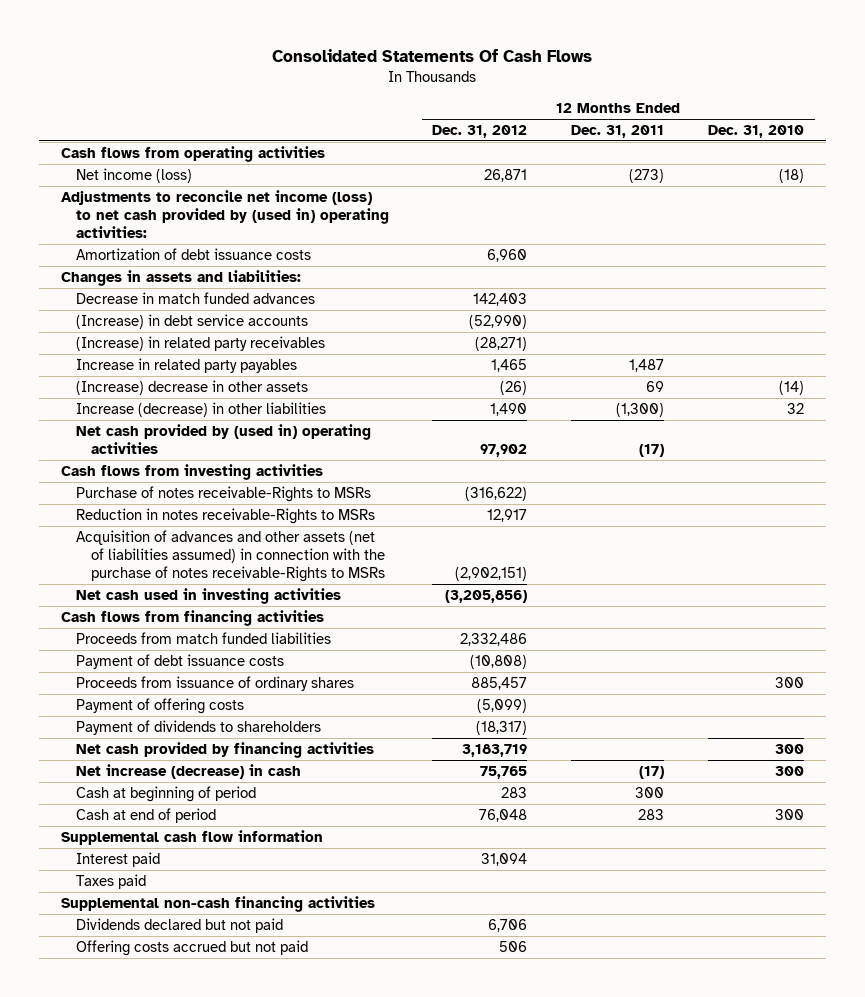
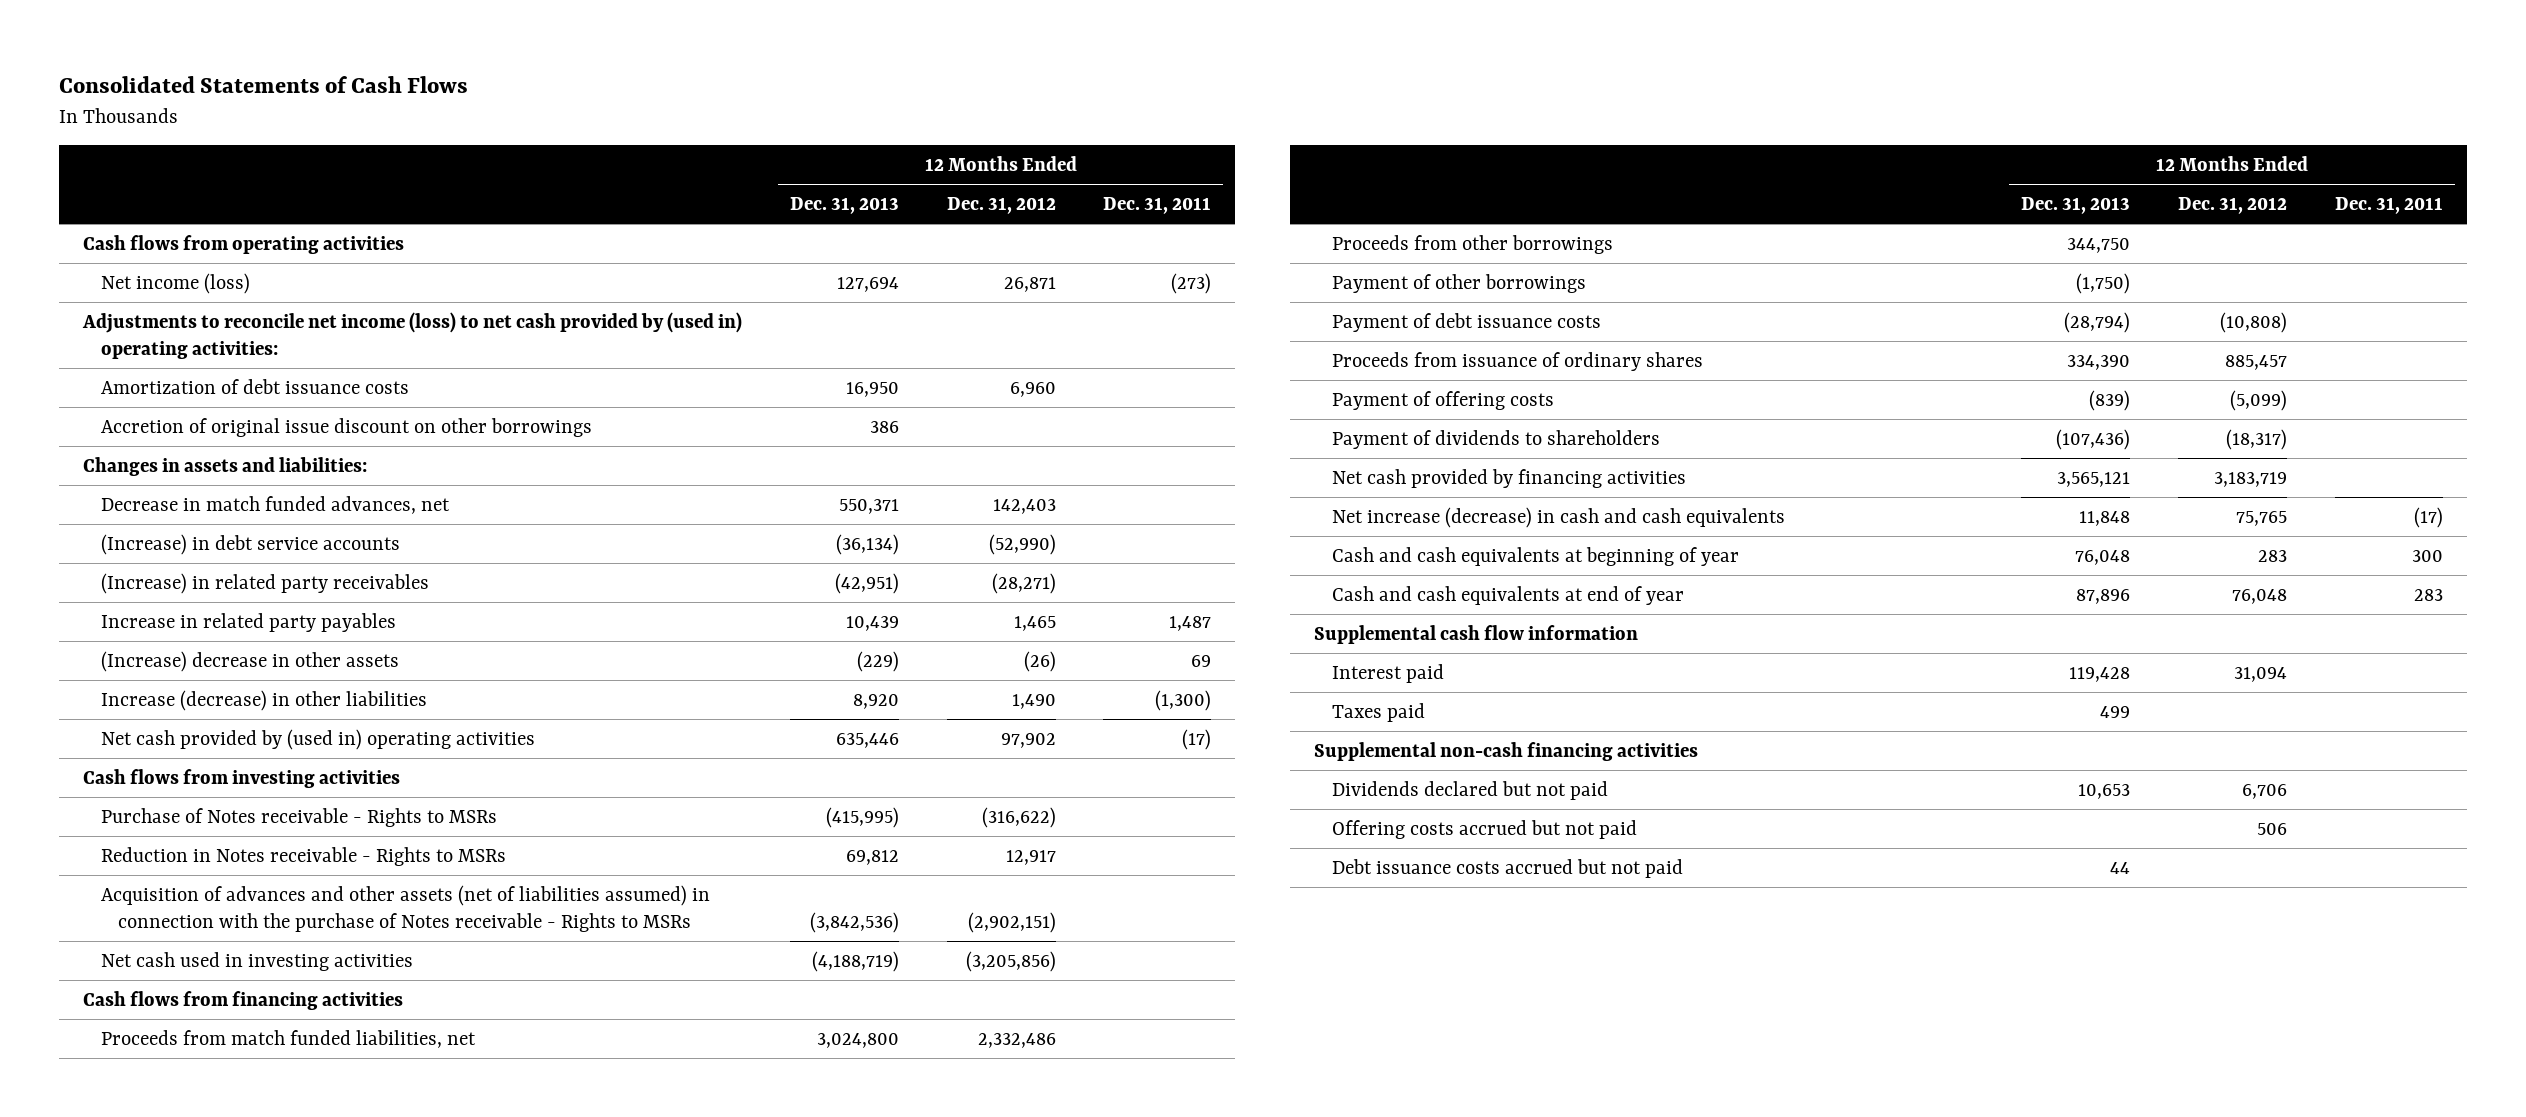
- Consolidated Statements Of Cash Flows
+ Consolidated Statements of Cash Flows
- | 12 Months Ended Dec. 31, 2012 | 12 Months Ended Dec. 31, 2011 | 12 Months Ended Dec. 31, 2010
+ | 12 Months Ended Dec. 31, 2013 | 12 Months Ended Dec. 31, 2012 | 12 Months Ended Dec. 31, 2011
+ Accretion of original issue discount on other borrowings | 386 | |
- Decrease in match funded advances | 142,403 | |
+ Decrease in match funded advances, net | 550,371 | 142,403 |
- Purchase of notes receivable-Rights to MSRs | (316,622) | |
- Reduction in notes receivable-Rights to MSRs | 12,917 | |
- Acquisition of advances and other assets (net of liabilities assumed) in connection with the purchase of notes receivable-Rights to MSRs | (2,902,151) | |
+ Purchase of Notes receivable - Rights to MSRs | (415,995) | (316,622) |
+ Reduction in Notes receivable - Rights to MSRs | 69,812 | 12,917 |
+ Acquisition of advances and other assets (net of liabilities assumed) in connection with the purchase of Notes receivable - Rights to MSRs | (3,842,536) | (2,902,151) |
- Proceeds from match funded liabilities | 2,332,486 | |
+ Proceeds from match funded liabilities, net | 3,024,800 | 2,332,486 |
+ Proceeds from other borrowings | 344,750 | |
+ Payment of other borrowings | (1,750) | |
- Net increase (decrease) in cash | 75,765 | (17) | 300
- Cash at beginning of period | 283 | 300 |
- Cash at end of period | 76,048 | 283 | 300
+ Net increase (decrease) in cash and cash equivalents | 11,848 | 75,765 | (17)
+ Cash and cash equivalents at beginning of year | 76,048 | 283 | 300
+ Cash and cash equivalents at end of year | 87,896 | 76,048 | 283
+ Debt issuance costs accrued but not paid | 44 | |

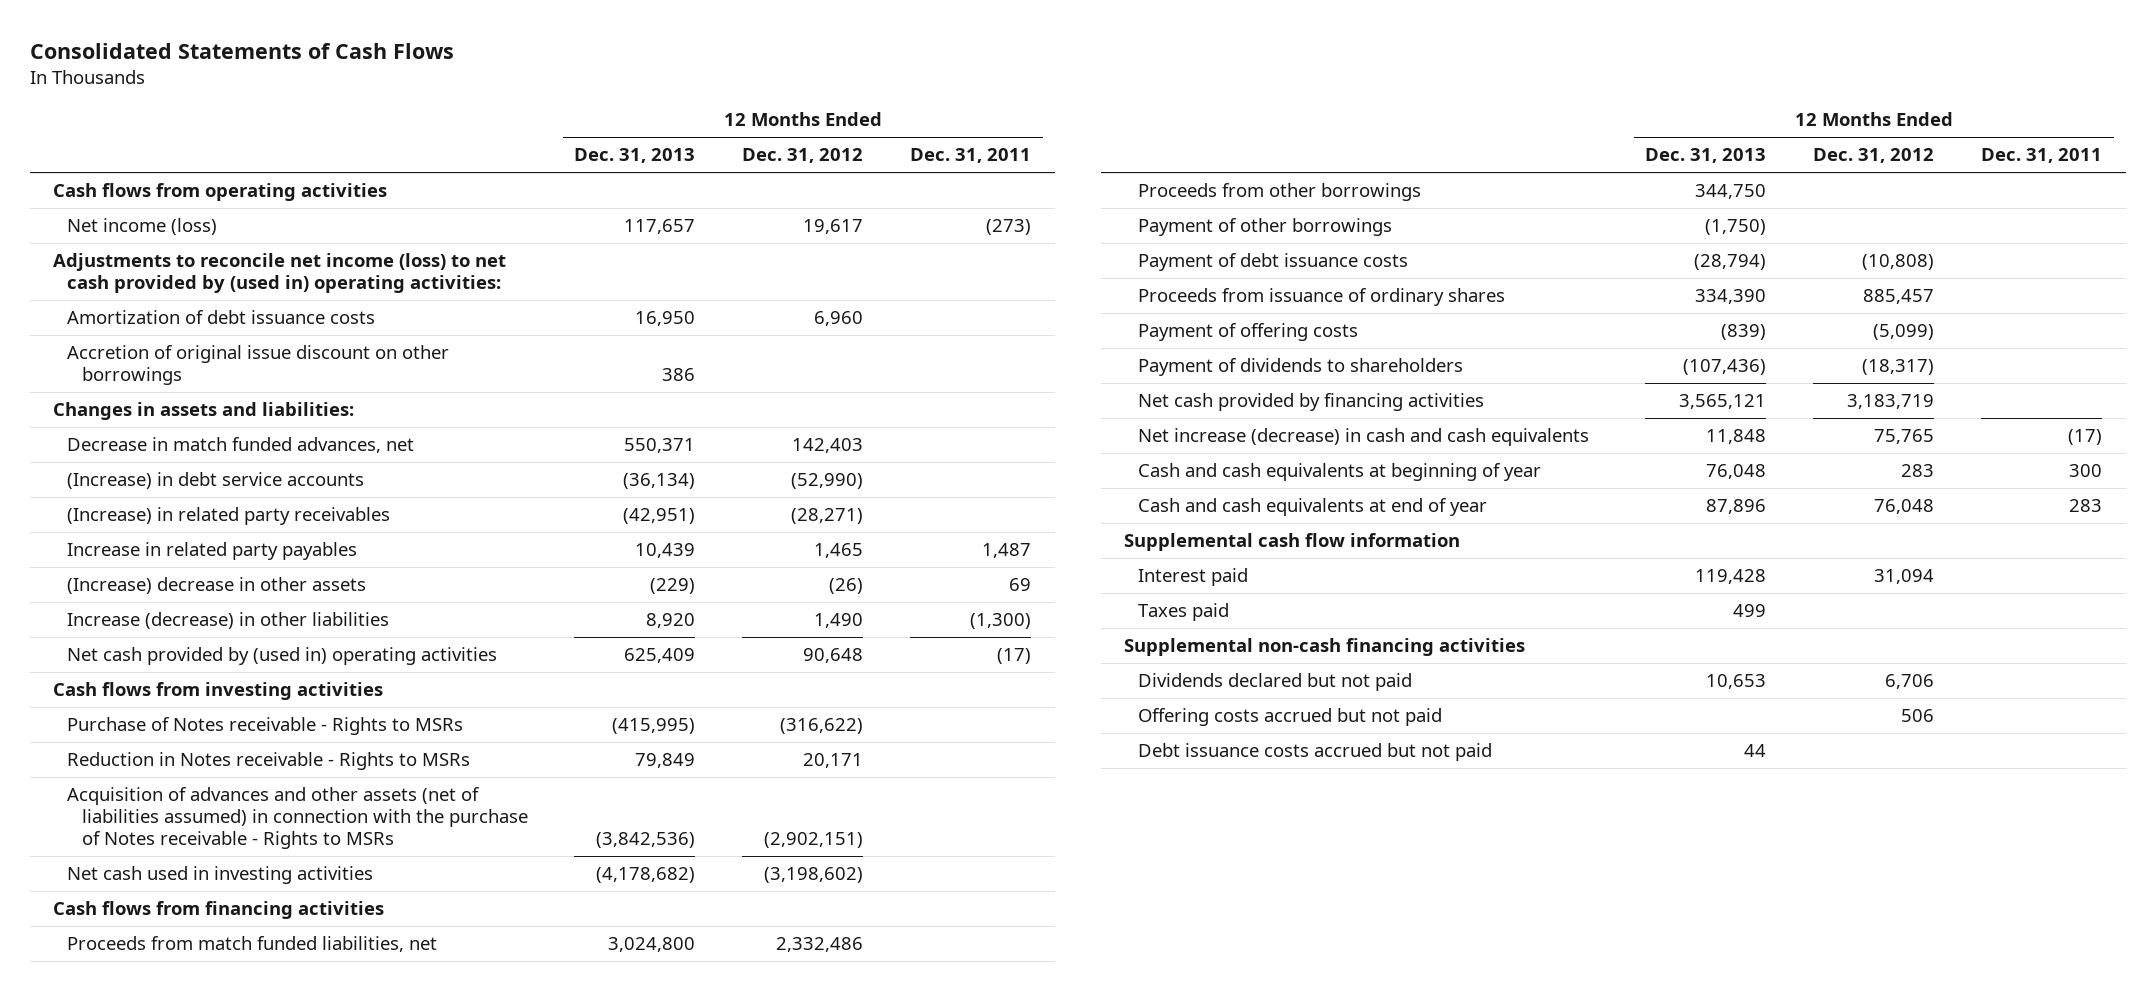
- Net income (loss) | 127,694 | 26,871 | (273)
+ Net income (loss) | 117,657 | 19,617 | (273)
- Net cash provided by (used in) operating activities | 635,446 | 97,902 | (17)
+ Net cash provided by (used in) operating activities | 625,409 | 90,648 | (17)
- Reduction in Notes receivable - Rights to MSRs | 69,812 | 12,917 |
+ Reduction in Notes receivable - Rights to MSRs | 79,849 | 20,171 |
- Net cash used in investing activities | (4,188,719) | (3,205,856) |
+ Net cash used in investing activities | (4,178,682) | (3,198,602) |

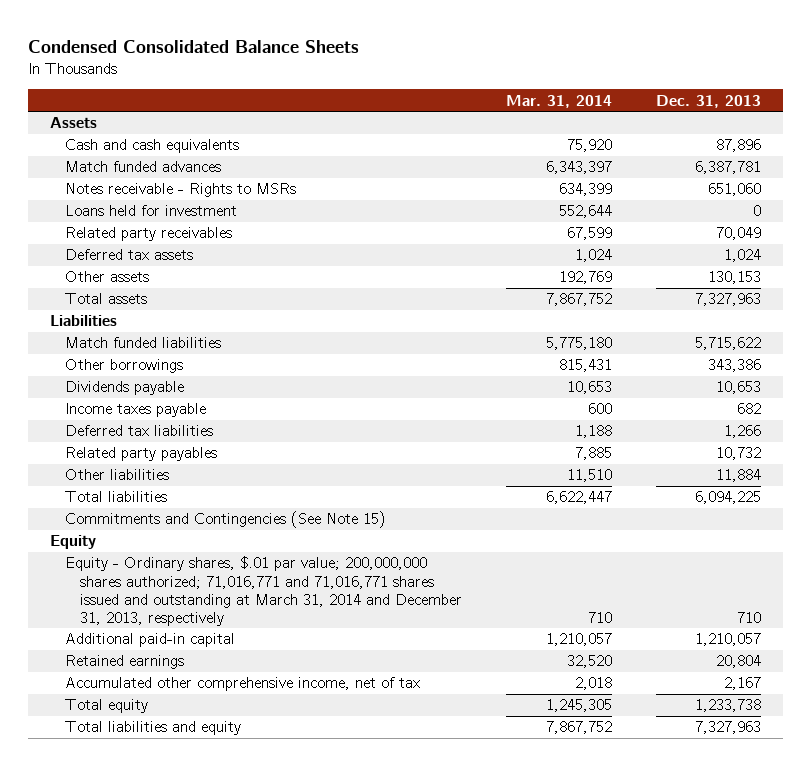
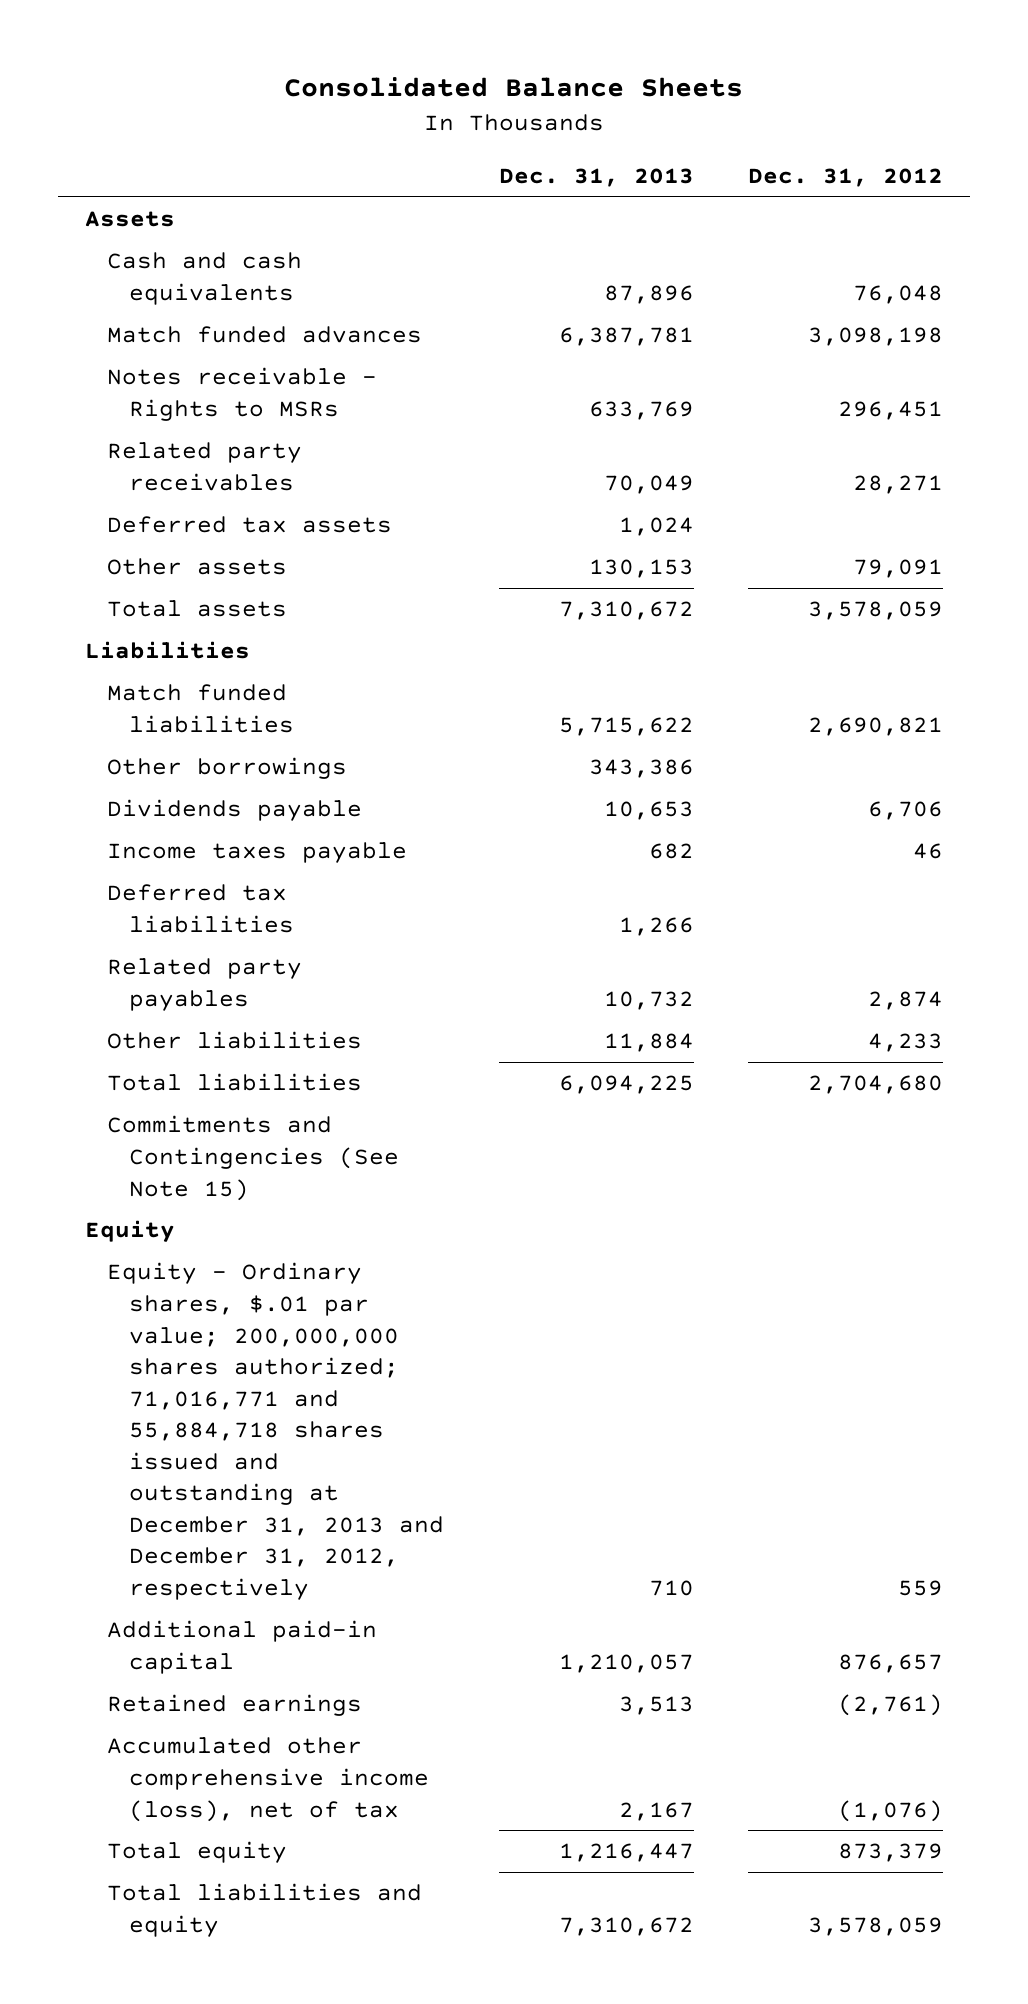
- Condensed Consolidated Balance Sheets
+ Consolidated Balance Sheets
- | Mar. 31, 2014 | Dec. 31, 2013
+ | Dec. 31, 2013 | Dec. 31, 2012
- Notes receivable - Rights to MSRs | 634,399 | 651,060
- Loans held for investment | 552,644 | 0
+ Notes receivable - Rights to MSRs | 633,769 | 296,451
- Total assets | 7,867,752 | 7,327,963
+ Total assets | 7,310,672 | 3,578,059
- Equity - Ordinary shares, $.01 par value; 200,000,000 shares authorized; 71,016,771 and 71,016,771 shares issued and outstanding at March 31, 2014 and December 31, 2013, respectively | 710 | 710
+ Equity - Ordinary shares, $.01 par value; 200,000,000 shares authorized; 71,016,771 and 55,884,718 shares issued and outstanding at December 31, 2013 and December 31, 2012, respectively | 710 | 559
- Retained earnings | 32,520 | 20,804
- Accumulated other comprehensive income, net of tax | 2,018 | 2,167
- Total equity | 1,245,305 | 1,233,738
- Total liabilities and equity | 7,867,752 | 7,327,963
+ Retained earnings | 3,513 | (2,761)
+ Accumulated other comprehensive income (loss), net of tax | 2,167 | (1,076)
+ Total equity | 1,216,447 | 873,379
+ Total liabilities and equity | 7,310,672 | 3,578,059

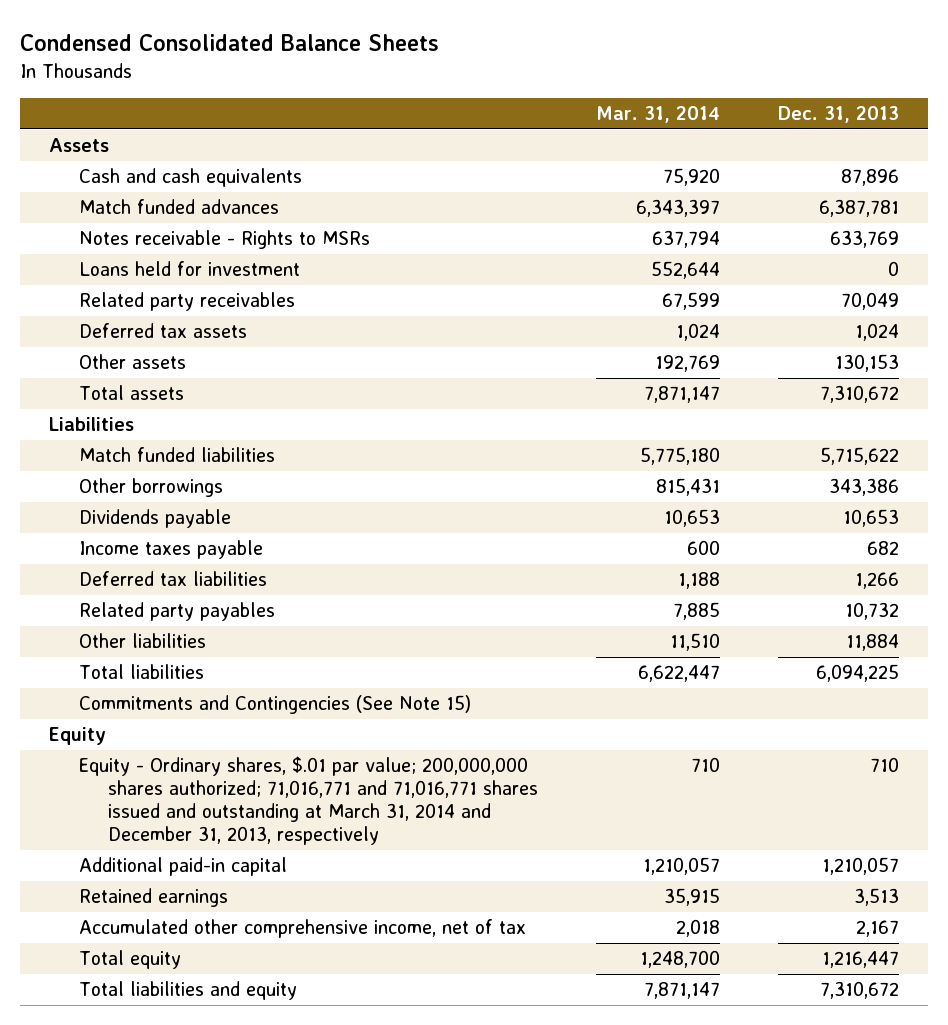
- Consolidated Balance Sheets
+ Condensed Consolidated Balance Sheets
- | Dec. 31, 2013 | Dec. 31, 2012
+ | Mar. 31, 2014 | Dec. 31, 2013
+ Loans held for investment | 552,644 | 0
- Equity - Ordinary shares, $.01 par value; 200,000,000 shares authorized; 71,016,771 and 55,884,718 shares issued and outstanding at December 31, 2013 and December 31, 2012, respectively | 710 | 559
+ Equity - Ordinary shares, $.01 par value; 200,000,000 shares authorized; 71,016,771 and 71,016,771 shares issued and outstanding at March 31, 2014 and December 31, 2013, respectively | 710 | 710
- Accumulated other comprehensive income (loss), net of tax | 2,167 | (1,076)
+ Accumulated other comprehensive income, net of tax | 2,018 | 2,167

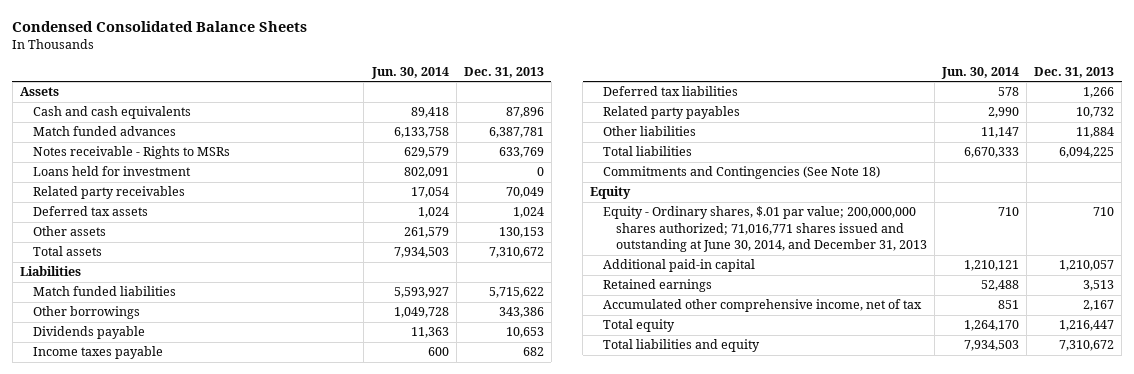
- | Mar. 31, 2014 | Dec. 31, 2013
+ | Jun. 30, 2014 | Dec. 31, 2013
- Commitments and Contingencies (See Note 15)
+ Commitments and Contingencies (See Note 18)
- Equity - Ordinary shares, $.01 par value; 200,000,000 shares authorized; 71,016,771 and 71,016,771 shares issued and outstanding at March 31, 2014 and December 31, 2013, respectively | 710 | 710
+ Equity - Ordinary shares, $.01 par value; 200,000,000 shares authorized; 71,016,771 shares issued and outstanding at June 30, 2014, and December 31, 2013 | 710 | 710

